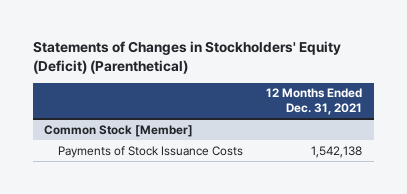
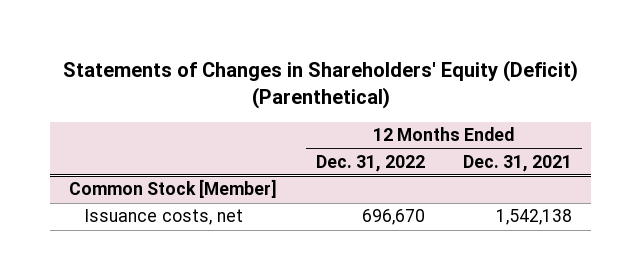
- Statements of Changes in Stockholders' Equity (Deficit) (Parenthetical)
+ Statements of Changes in Shareholders' Equity (Deficit) (Parenthetical)
- | 12 Months Ended Dec. 31, 2021
+ | 12 Months Ended Dec. 31, 2022 | 12 Months Ended Dec. 31, 2021
@ Common Stock [Member]
- Payments of Stock Issuance Costs | 1,542,138
+ Issuance costs, net | 696,670 | 1,542,138

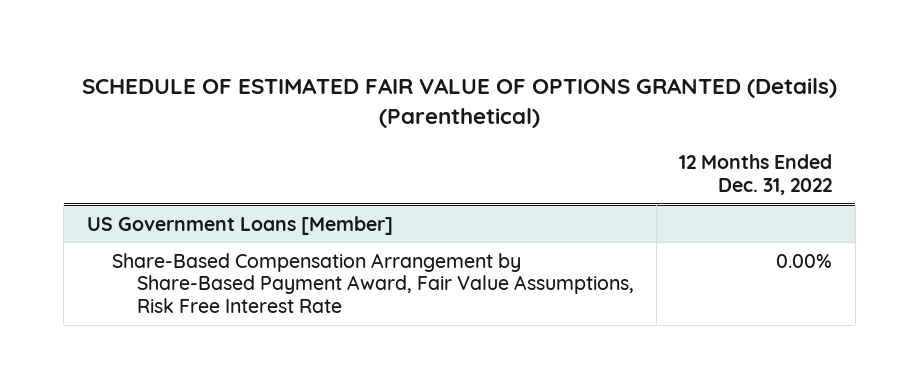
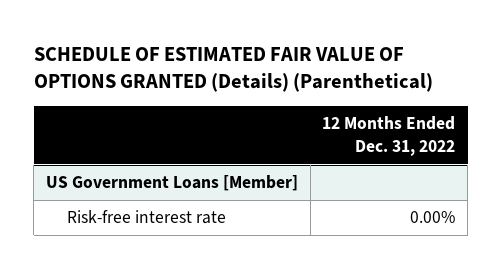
@ US Government Loans [Member]
- Share-Based Compensation Arrangement by Share-Based Payment Award, Fair Value Assumptions, Risk Free Interest Rate | 0.00%
+ Risk-free interest rate | 0.00%

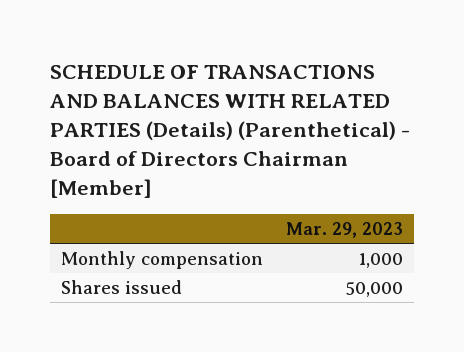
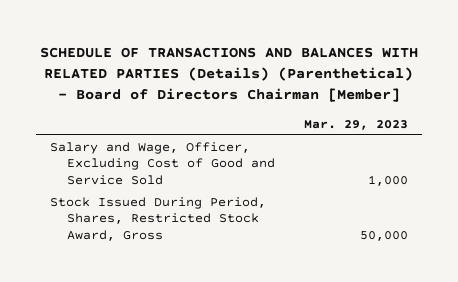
- Monthly compensation | 1,000
- Shares issued | 50,000
+ Salary and Wage, Officer, Excluding Cost of Good and Service Sold | 1,000
+ Stock Issued During Period, Shares, Restricted Stock Award, Gross | 50,000

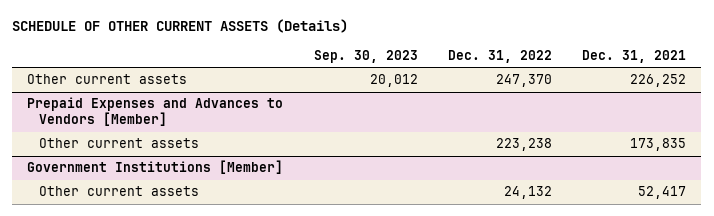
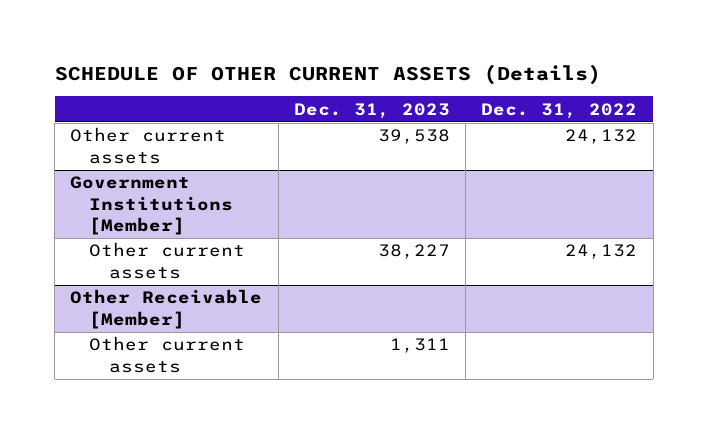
- | Sep. 30, 2023 | Dec. 31, 2022 | Dec. 31, 2021
+ | Dec. 31, 2023 | Dec. 31, 2022
- Other current assets | 20,012 | 247,370 | 226,252
- Prepaid Expenses and Advances to Vendors [Member]
- Other current assets | | 223,238 | 173,835
+ Other current assets | 39,538 | 24,132
+ Other Receivable [Member]
+ Other current assets | 1,311 |

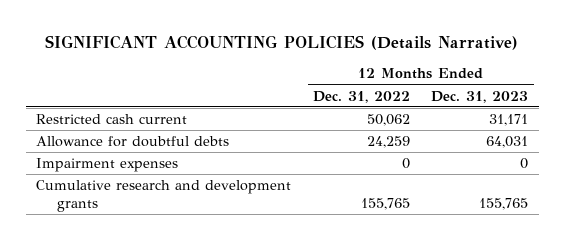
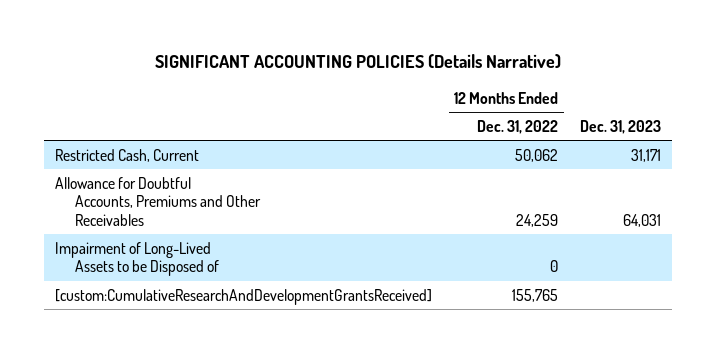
- | 12 Months Ended Dec. 31, 2022 | 12 Months Ended Dec. 31, 2023
+ | 12 Months Ended Dec. 31, 2022 | Dec. 31, 2023
- Restricted cash current | 50,062 | 31,171
- Allowance for doubtful debts | 24,259 | 64,031
- Impairment expenses | 0 | 0
- Cumulative research and development grants | 155,765 | 155,765
+ Restricted Cash, Current | 50,062 | 31,171
+ Allowance for Doubtful Accounts, Premiums and Other Receivables | 24,259 | 64,031
+ Impairment of Long-Lived Assets to be Disposed of | 0 |
+ [custom:CumulativeResearchAndDevelopmentGrantsReceived] | 155,765 |

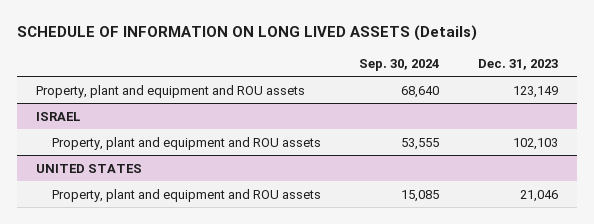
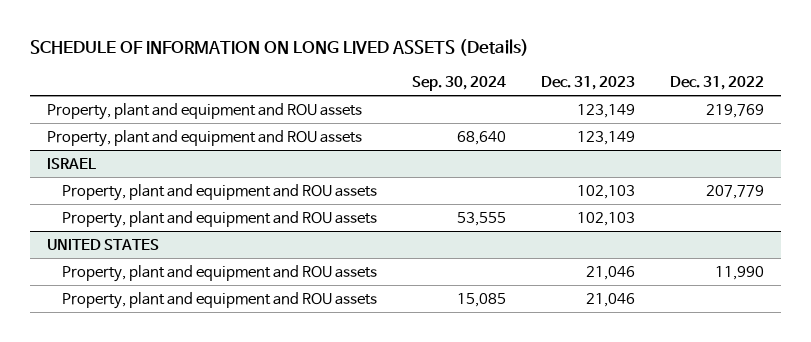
- | Sep. 30, 2024 | Dec. 31, 2023
+ | Sep. 30, 2024 | Dec. 31, 2023 | Dec. 31, 2022
+ Property, plant and equipment and ROU assets | | 123,149 | 219,769
@ ISRAEL
+ Property, plant and equipment and ROU assets | | 102,103 | 207,779
@ UNITED STATES
+ Property, plant and equipment and ROU assets | | 21,046 | 11,990

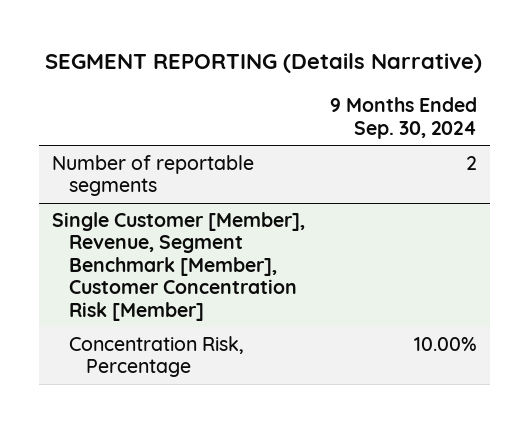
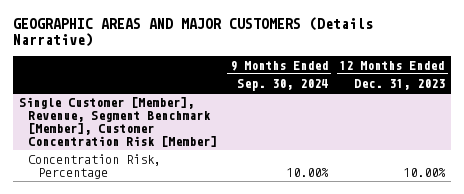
- SEGMENT REPORTING (Details Narrative)
+ GEOGRAPHIC AREAS AND MAJOR CUSTOMERS (Details Narrative)
- | 9 Months Ended Sep. 30, 2024
+ | 9 Months Ended Sep. 30, 2024 | 12 Months Ended Dec. 31, 2023
- Number of reportable segments | 2

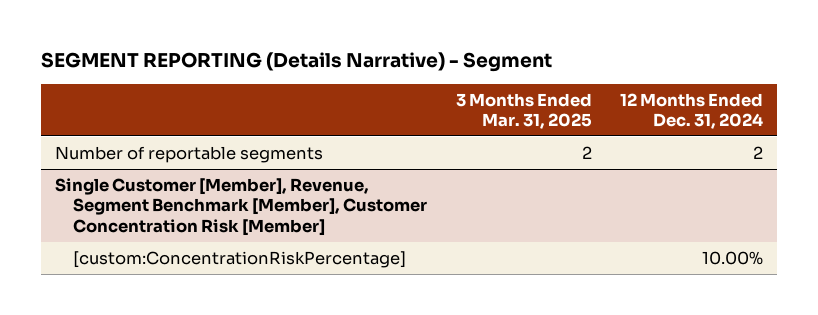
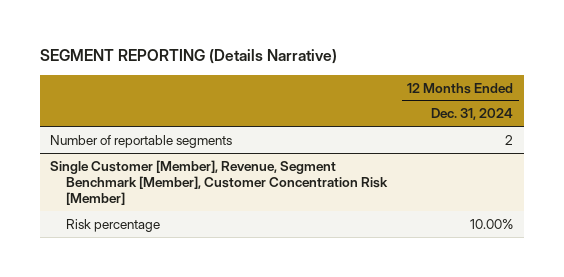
- SEGMENT REPORTING (Details Narrative) - Segment
+ SEGMENT REPORTING (Details Narrative)
- | 3 Months Ended Mar. 31, 2025 | 12 Months Ended Dec. 31, 2024
+ | 12 Months Ended Dec. 31, 2024
@ Single Customer [Member], Revenue, Segment Benchmark [Member], Customer Concentration Risk [Member]
- [custom:ConcentrationRiskPercentage] | | 10.00%
+ Risk percentage | 10.00%

